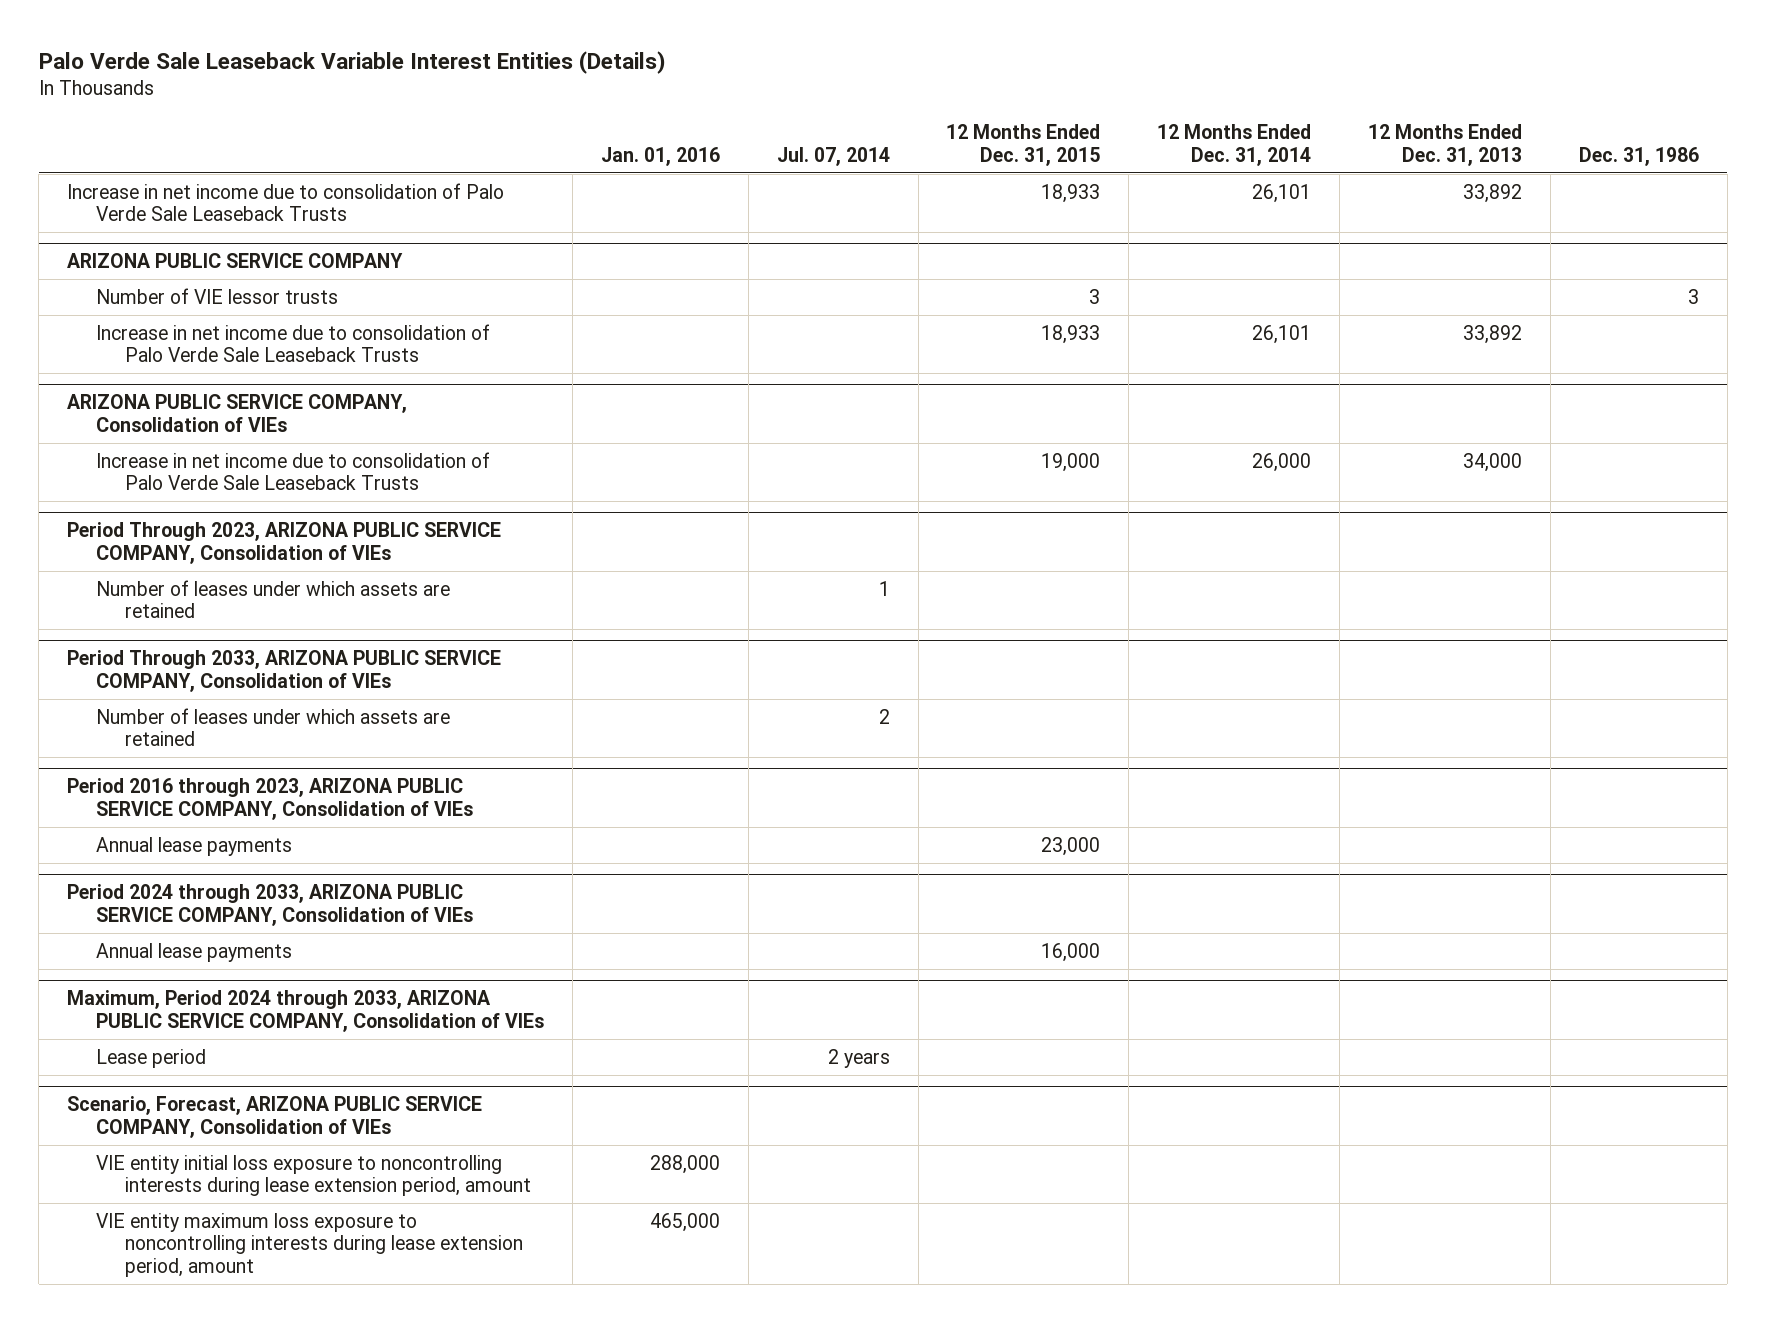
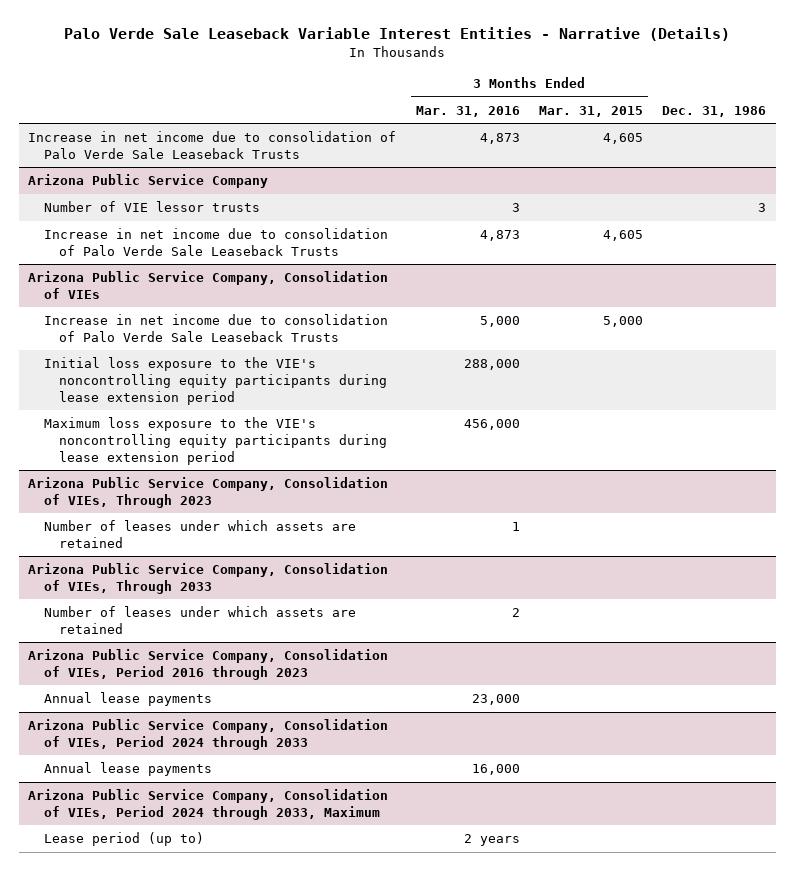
- Palo Verde Sale Leaseback Variable Interest Entities (Details)
+ Palo Verde Sale Leaseback Variable Interest Entities - Narrative (Details)
- | Jan. 01, 2016 | Jul. 07, 2014 | 12 Months Ended Dec. 31, 2015 | 12 Months Ended Dec. 31, 2014 | 12 Months Ended Dec. 31, 2013 | Dec. 31, 1986
+ | 3 Months Ended Mar. 31, 2016 | 3 Months Ended Mar. 31, 2015 | Dec. 31, 1986
- ARIZONA PUBLIC SERVICE COMPANY
+ Arizona Public Service Company
- ARIZONA PUBLIC SERVICE COMPANY, Consolidation of VIEs
+ Arizona Public Service Company, Consolidation of VIEs
- Period Through 2023, ARIZONA PUBLIC SERVICE COMPANY, Consolidation of VIEs
+ Initial loss exposure to the VIE's noncontrolling equity participants during lease extension period | 288,000 | |
+ Maximum loss exposure to the VIE's noncontrolling equity participants during lease extension period | 456,000 | |
+ Arizona Public Service Company, Consolidation of VIEs, Through 2023
- Period Through 2033, ARIZONA PUBLIC SERVICE COMPANY, Consolidation of VIEs
+ Arizona Public Service Company, Consolidation of VIEs, Through 2033
- Period 2016 through 2023, ARIZONA PUBLIC SERVICE COMPANY, Consolidation of VIEs
+ Arizona Public Service Company, Consolidation of VIEs, Period 2016 through 2023
- Period 2024 through 2033, ARIZONA PUBLIC SERVICE COMPANY, Consolidation of VIEs
+ Arizona Public Service Company, Consolidation of VIEs, Period 2024 through 2033
- Maximum, Period 2024 through 2033, ARIZONA PUBLIC SERVICE COMPANY, Consolidation of VIEs
- Lease period | | 2 years | | | |
- Scenario, Forecast, ARIZONA PUBLIC SERVICE COMPANY, Consolidation of VIEs
- VIE entity initial loss exposure to noncontrolling interests during lease extension period, amount | 288,000 | | | | |
- VIE entity maximum loss exposure to noncontrolling interests during lease extension period, amount | 465,000 | | | | |
+ Arizona Public Service Company, Consolidation of VIEs, Period 2024 through 2033, Maximum
+ Lease period (up to) | 2 years | |

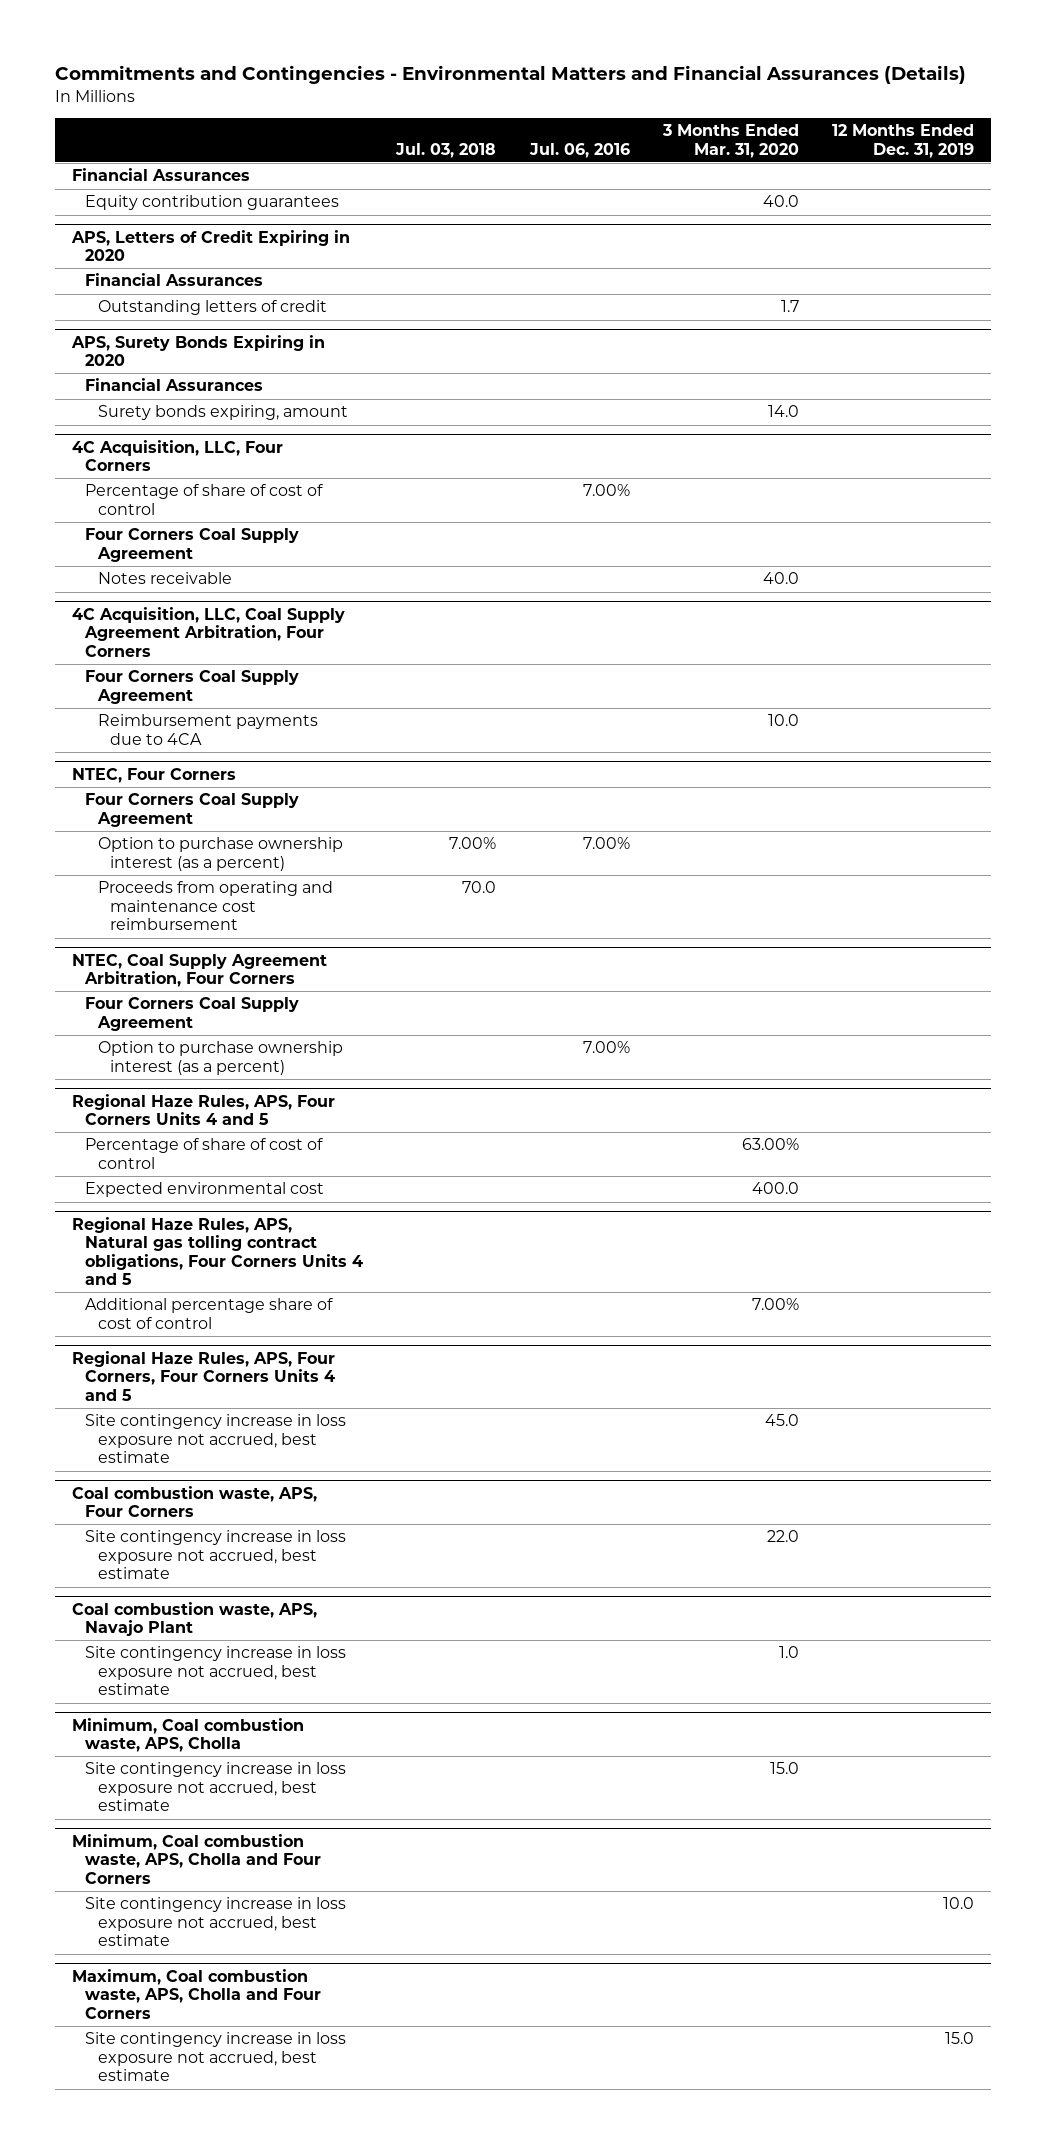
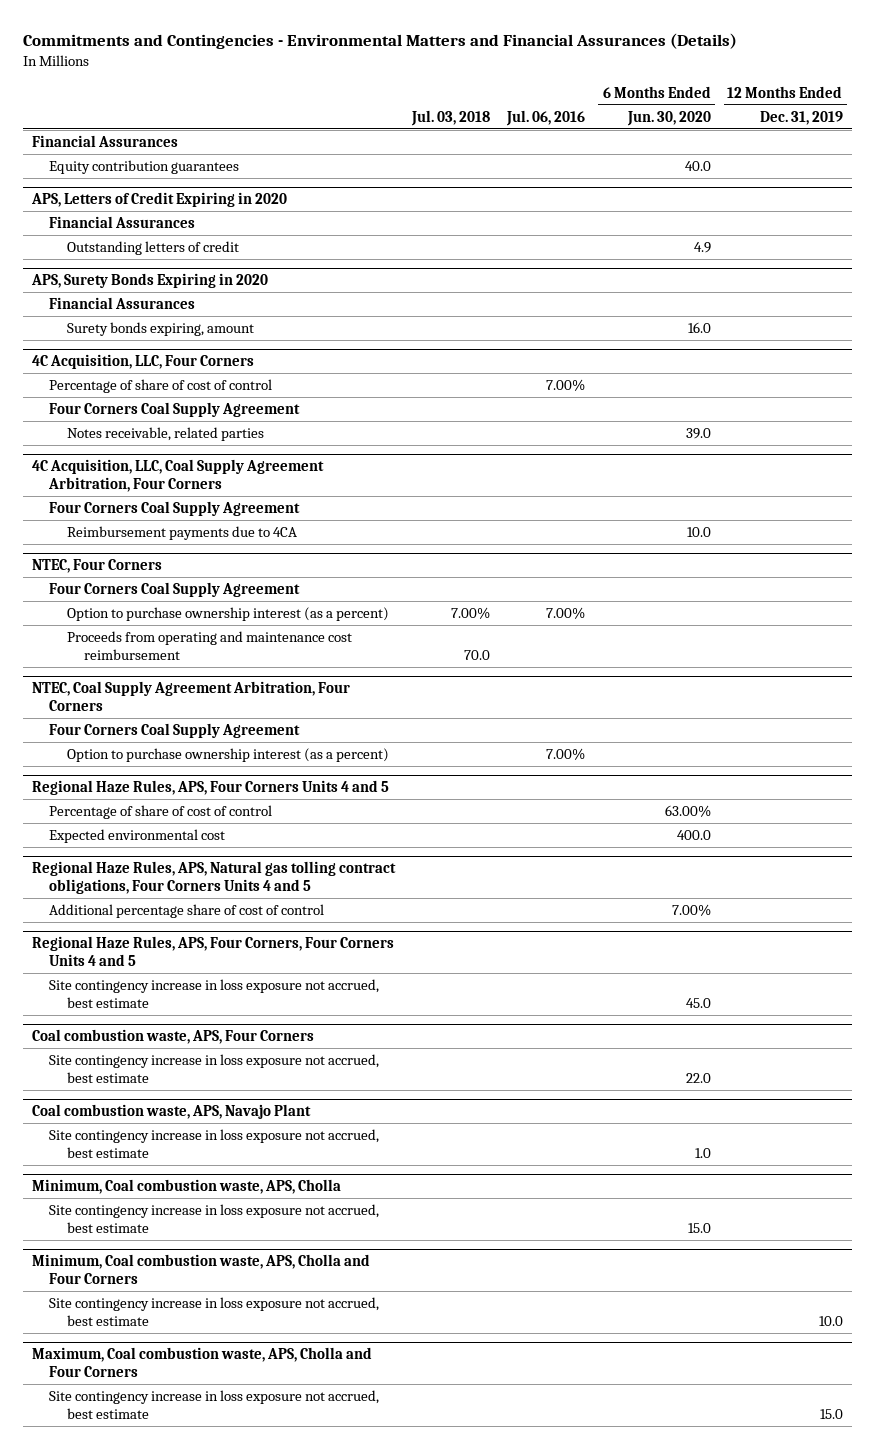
- | Jul. 03, 2018 | Jul. 06, 2016 | 3 Months Ended Mar. 31, 2020 | 12 Months Ended Dec. 31, 2019
+ | Jul. 03, 2018 | Jul. 06, 2016 | 6 Months Ended Jun. 30, 2020 | 12 Months Ended Dec. 31, 2019
@ 4C Acquisition, LLC, Four Corners
- Notes receivable | | | 40.0 |
+ Notes receivable, related parties | | | 39.0 |

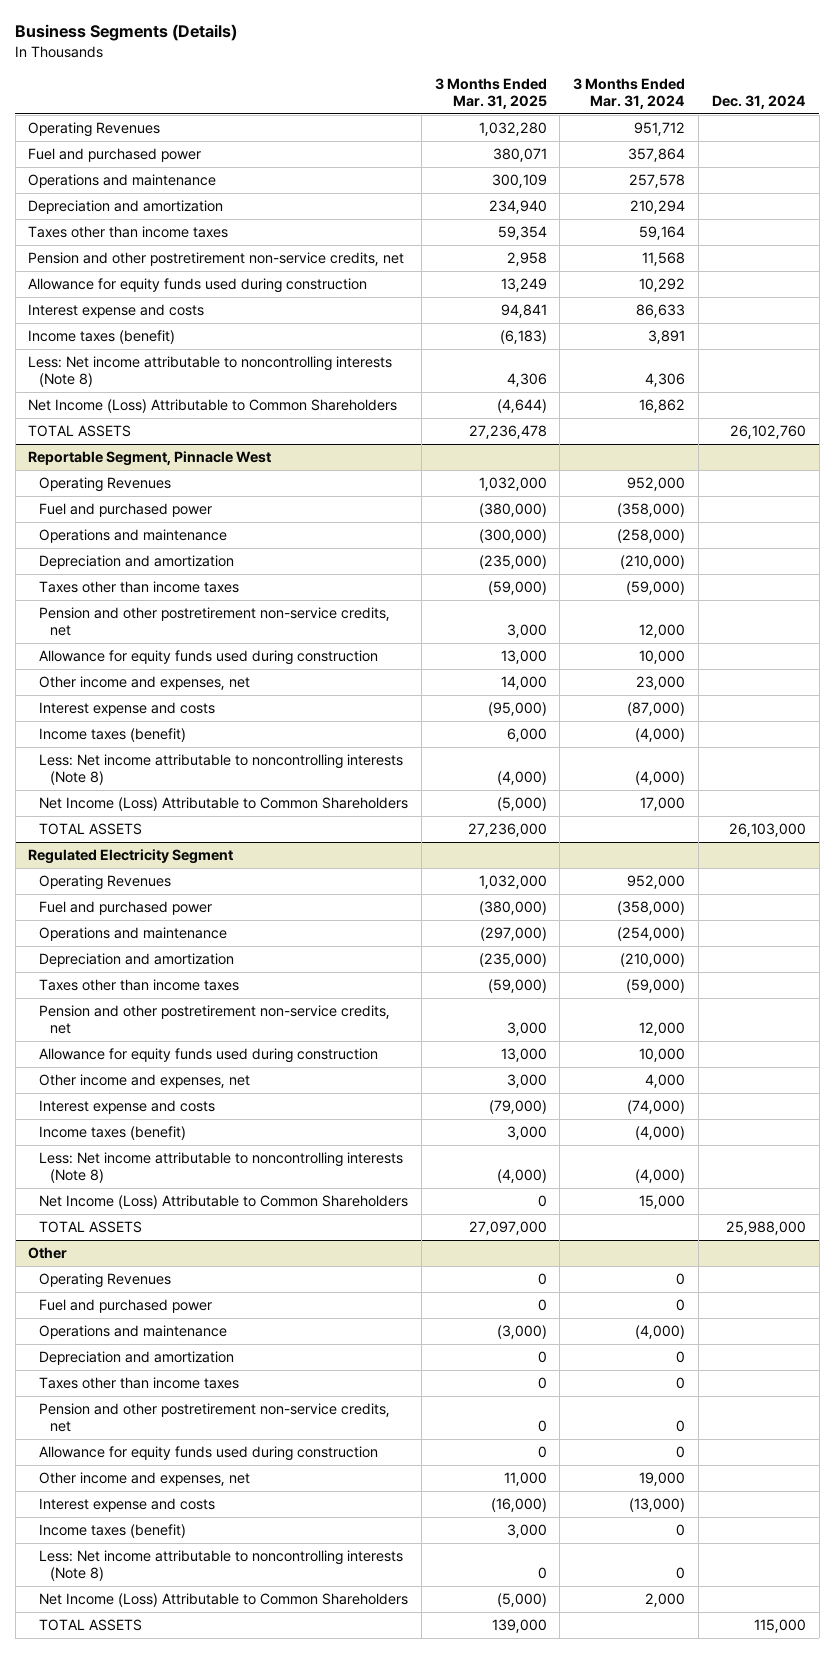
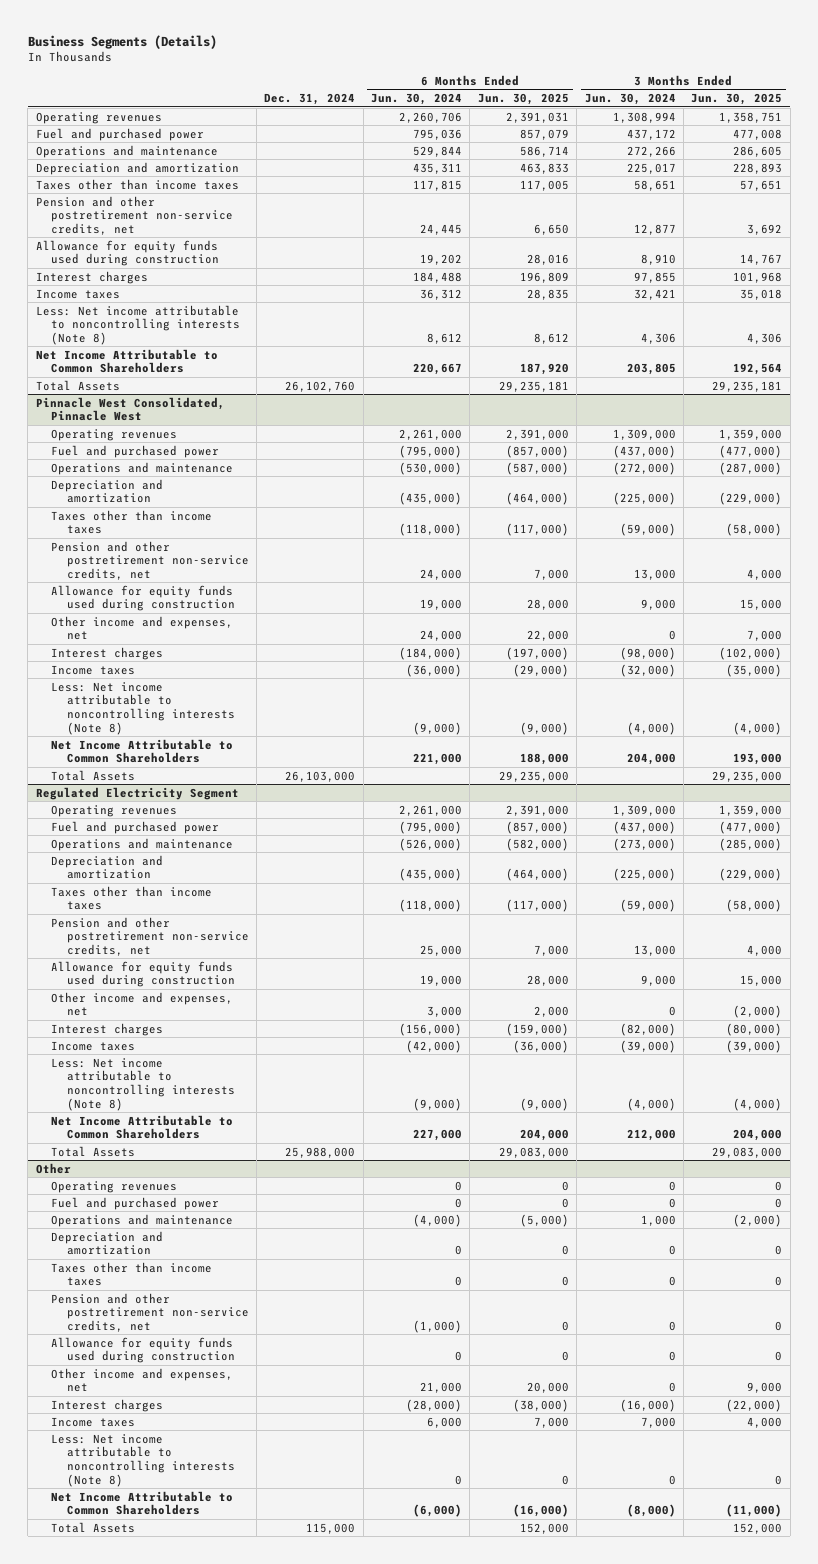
- | 3 Months Ended Mar. 31, 2025 | 3 Months Ended Mar. 31, 2024 | Dec. 31, 2024
+ | Dec. 31, 2024 | 6 Months Ended Jun. 30, 2024 | 6 Months Ended Jun. 30, 2025 | 3 Months Ended Jun. 30, 2024 | 3 Months Ended Jun. 30, 2025
- Operating Revenues | 1,032,280 | 951,712 |
+ Operating revenues | | 2,260,706 | 2,391,031 | 1,308,994 | 1,358,751
- Interest expense and costs | 94,841 | 86,633 |
- Income taxes (benefit) | (6,183) | 3,891 |
+ Interest charges | | 184,488 | 196,809 | 97,855 | 101,968
+ Income taxes | | 36,312 | 28,835 | 32,421 | 35,018
- Net Income (Loss) Attributable to Common Shareholders | (4,644) | 16,862 |
- TOTAL ASSETS | 27,236,478 | | 26,102,760
- Reportable Segment, Pinnacle West
- Operating Revenues | 1,032,000 | 952,000 |
- Fuel and purchased power | (380,000) | (358,000) |
- Operations and maintenance | (300,000) | (258,000) |
- Depreciation and amortization | (235,000) | (210,000) |
- Taxes other than income taxes | (59,000) | (59,000) |
- Pension and other postretirement non-service credits, net | 3,000 | 12,000 |
- Allowance for equity funds used during construction | 13,000 | 10,000 |
- Other income and expenses, net | 14,000 | 23,000 |
- Interest expense and costs | (95,000) | (87,000) |
- Income taxes (benefit) | 6,000 | (4,000) |
- Less: Net income attributable to noncontrolling interests (Note 8) | (4,000) | (4,000) |
- Net Income (Loss) Attributable to Common Shareholders | (5,000) | 17,000 |
- TOTAL ASSETS | 27,236,000 | | 26,103,000
+ Net Income Attributable to Common Shareholders | | 220,667 | 187,920 | 203,805 | 192,564
+ Total Assets | 26,102,760 | | 29,235,181 | | 29,235,181
+ Pinnacle West Consolidated, Pinnacle West
+ Operating revenues | | 2,261,000 | 2,391,000 | 1,309,000 | 1,359,000
+ Fuel and purchased power | | (795,000) | (857,000) | (437,000) | (477,000)
+ Operations and maintenance | | (530,000) | (587,000) | (272,000) | (287,000)
+ Depreciation and amortization | | (435,000) | (464,000) | (225,000) | (229,000)
+ Taxes other than income taxes | | (118,000) | (117,000) | (59,000) | (58,000)
+ Pension and other postretirement non-service credits, net | | 24,000 | 7,000 | 13,000 | 4,000
+ Allowance for equity funds used during construction | | 19,000 | 28,000 | 9,000 | 15,000
+ Other income and expenses, net | | 24,000 | 22,000 | 0 | 7,000
+ Interest charges | | (184,000) | (197,000) | (98,000) | (102,000)
+ Income taxes | | (36,000) | (29,000) | (32,000) | (35,000)
+ Less: Net income attributable to noncontrolling interests (Note 8) | | (9,000) | (9,000) | (4,000) | (4,000)
+ Net Income Attributable to Common Shareholders | | 221,000 | 188,000 | 204,000 | 193,000
+ Total Assets | 26,103,000 | | 29,235,000 | | 29,235,000
@ Regulated Electricity Segment
- Operating Revenues | 1,032,000 | 952,000 |
+ Operating revenues | | 2,261,000 | 2,391,000 | 1,309,000 | 1,359,000
- Interest expense and costs | (79,000) | (74,000) |
- Income taxes (benefit) | 3,000 | (4,000) |
+ Interest charges | | (156,000) | (159,000) | (82,000) | (80,000)
+ Income taxes | | (42,000) | (36,000) | (39,000) | (39,000)
- Net Income (Loss) Attributable to Common Shareholders | 0 | 15,000 |
- TOTAL ASSETS | 27,097,000 | | 25,988,000
+ Net Income Attributable to Common Shareholders | | 227,000 | 204,000 | 212,000 | 204,000
+ Total Assets | 25,988,000 | | 29,083,000 | | 29,083,000
@ Other
- Operating Revenues | 0 | 0 |
+ Operating revenues | | 0 | 0 | 0 | 0
- Interest expense and costs | (16,000) | (13,000) |
- Income taxes (benefit) | 3,000 | 0 |
+ Interest charges | | (28,000) | (38,000) | (16,000) | (22,000)
+ Income taxes | | 6,000 | 7,000 | 7,000 | 4,000
- Net Income (Loss) Attributable to Common Shareholders | (5,000) | 2,000 |
- TOTAL ASSETS | 139,000 | | 115,000
+ Net Income Attributable to Common Shareholders | | (6,000) | (16,000) | (8,000) | (11,000)
+ Total Assets | 115,000 | | 152,000 | | 152,000

